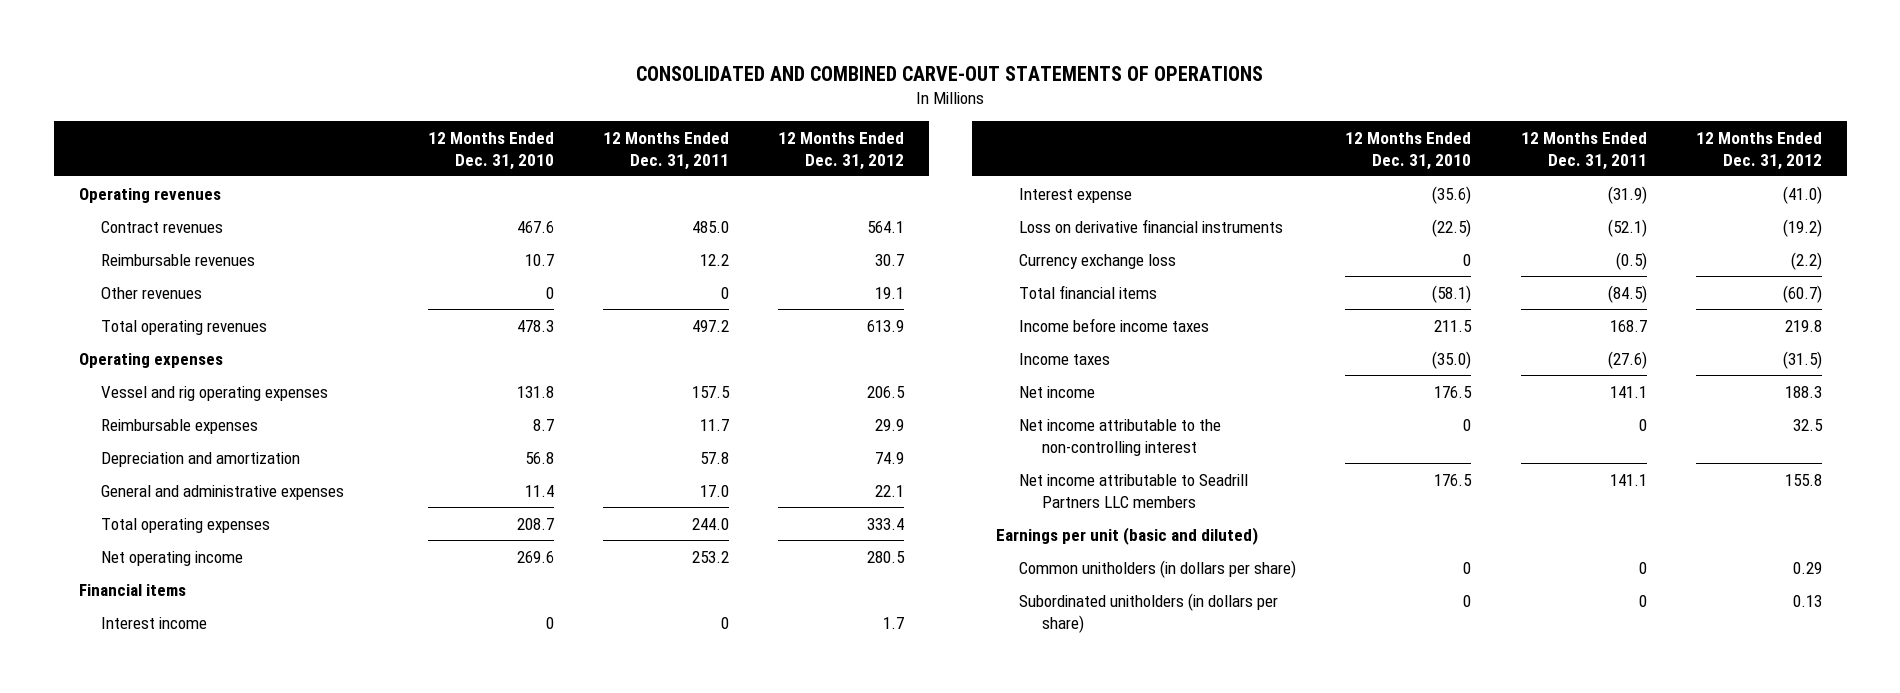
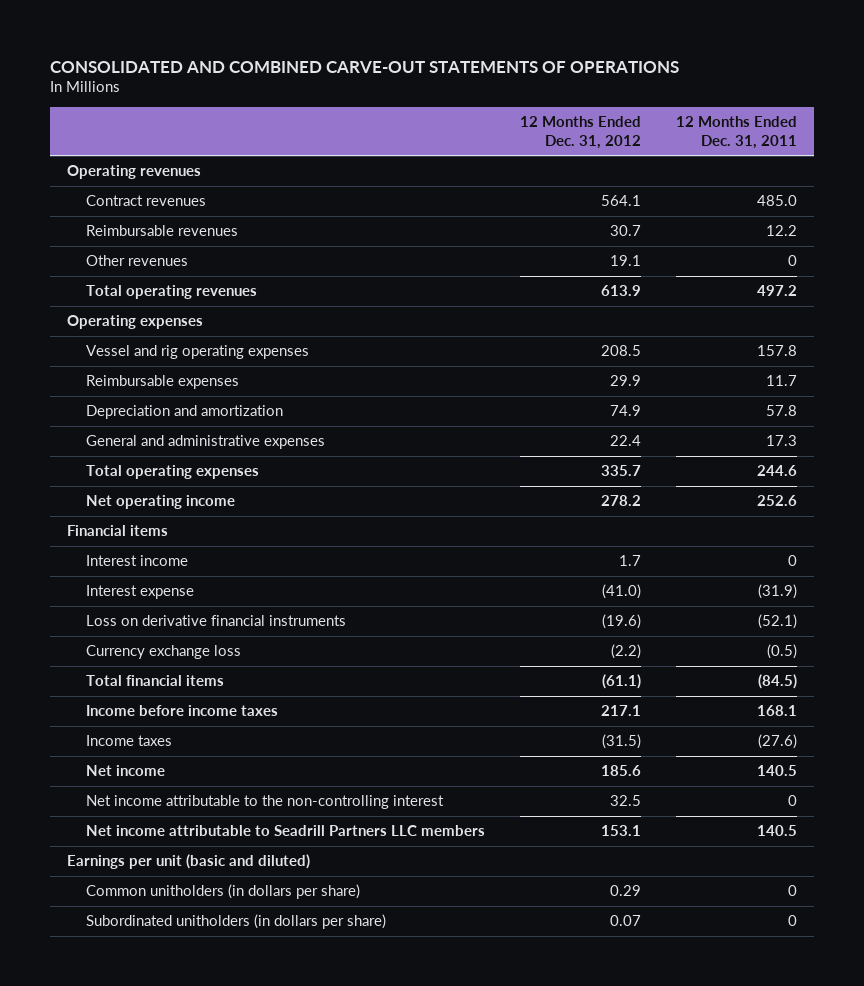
- | 12 Months Ended Dec. 31, 2010 | 12 Months Ended Dec. 31, 2011 | 12 Months Ended Dec. 31, 2012
+ | 12 Months Ended Dec. 31, 2012 | 12 Months Ended Dec. 31, 2011
- Vessel and rig operating expenses | 131.8 | 157.5 | 206.5
+ Vessel and rig operating expenses | 208.5 | 157.8
- General and administrative expenses | 11.4 | 17.0 | 22.1
- Total operating expenses | 208.7 | 244.0 | 333.4
- Net operating income | 269.6 | 253.2 | 280.5
+ General and administrative expenses | 22.4 | 17.3
+ Total operating expenses | 335.7 | 244.6
+ Net operating income | 278.2 | 252.6
- Loss on derivative financial instruments | (22.5) | (52.1) | (19.2)
+ Loss on derivative financial instruments | (19.6) | (52.1)
- Total financial items | (58.1) | (84.5) | (60.7)
- Income before income taxes | 211.5 | 168.7 | 219.8
+ Total financial items | (61.1) | (84.5)
+ Income before income taxes | 217.1 | 168.1
- Net income | 176.5 | 141.1 | 188.3
+ Net income | 185.6 | 140.5
- Net income attributable to Seadrill Partners LLC members | 176.5 | 141.1 | 155.8
+ Net income attributable to Seadrill Partners LLC members | 153.1 | 140.5
- Subordinated unitholders (in dollars per share) | 0 | 0 | 0.13
+ Subordinated unitholders (in dollars per share) | 0.07 | 0

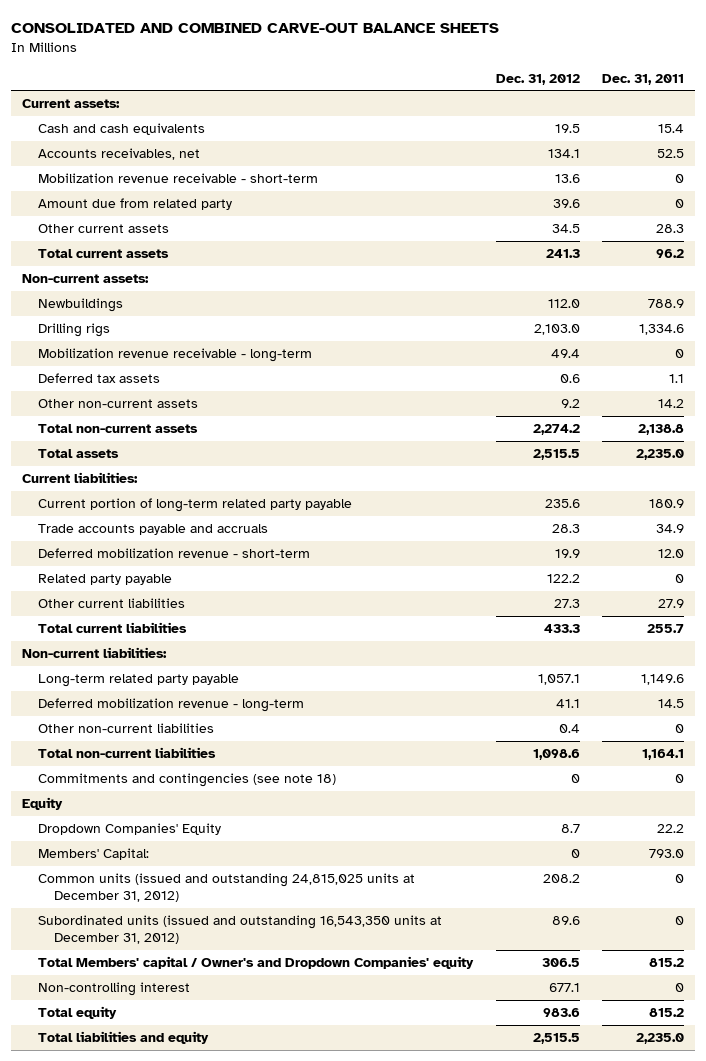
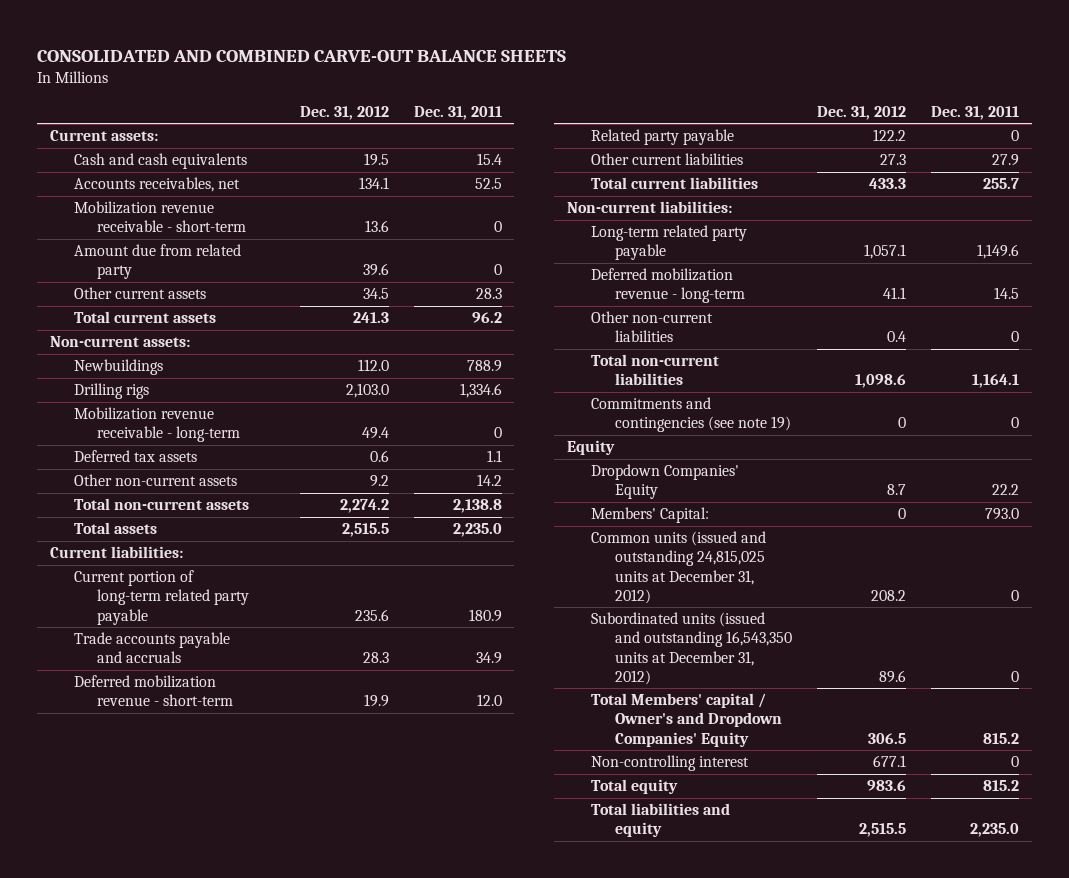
- Commitments and contingencies (see note 18) | 0 | 0
+ Commitments and contingencies (see note 19) | 0 | 0
- Total Members' capital / Owner's and Dropdown Companies' equity | 306.5 | 815.2
+ Total Members' capital / Owner's and Dropdown Companies' Equity | 306.5 | 815.2

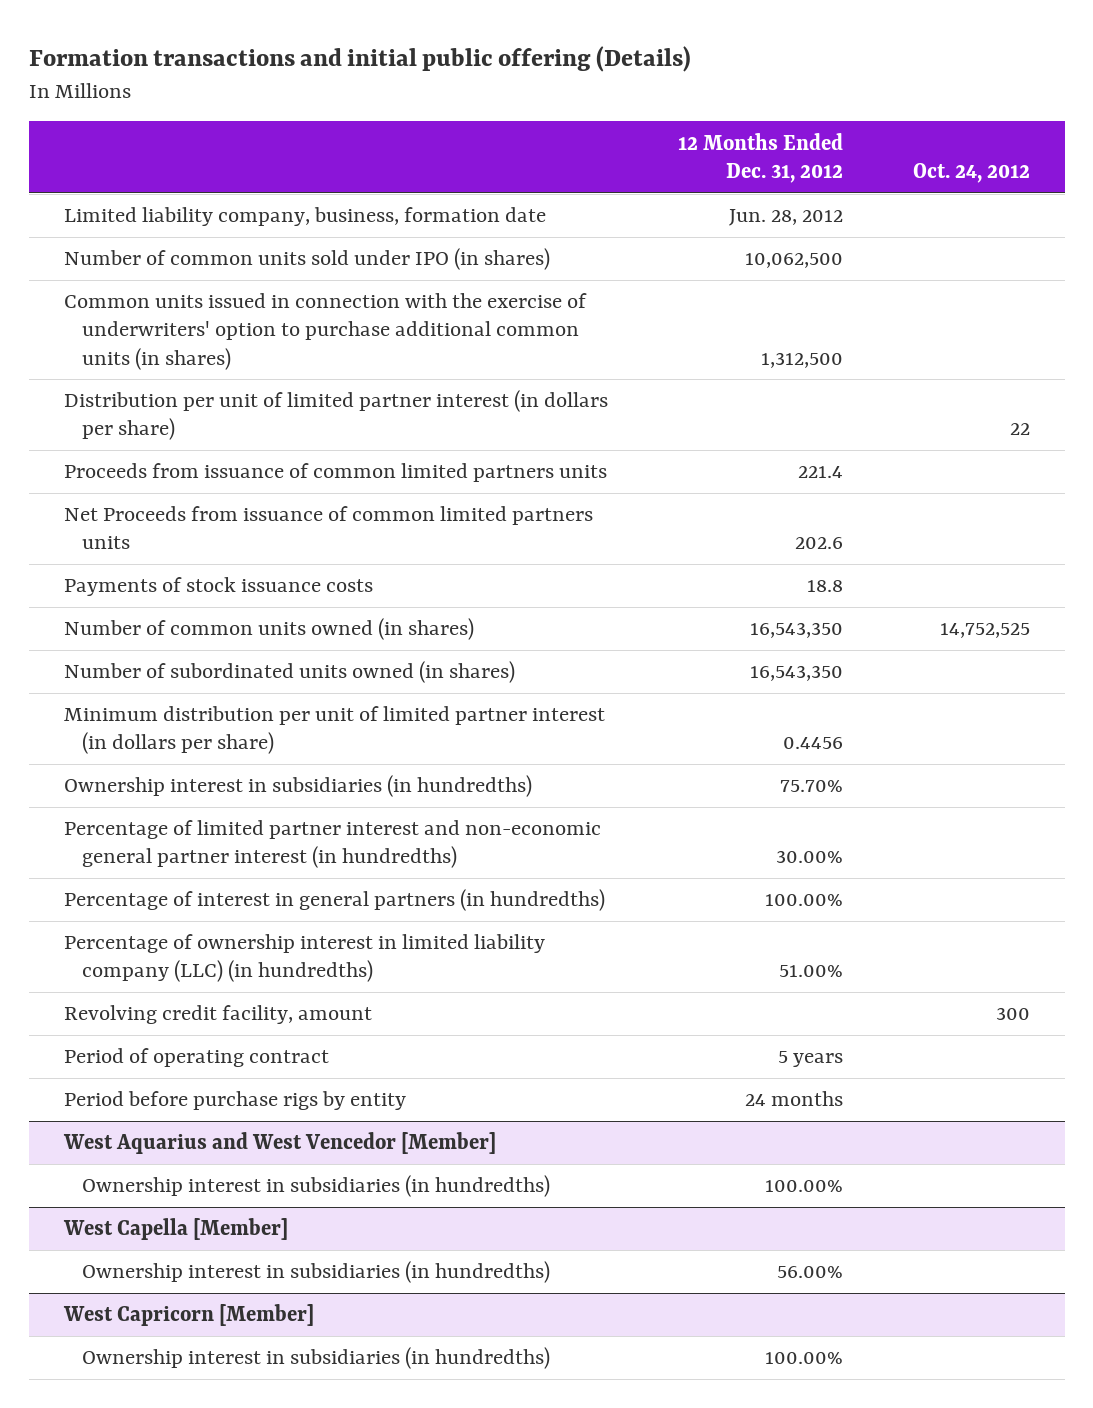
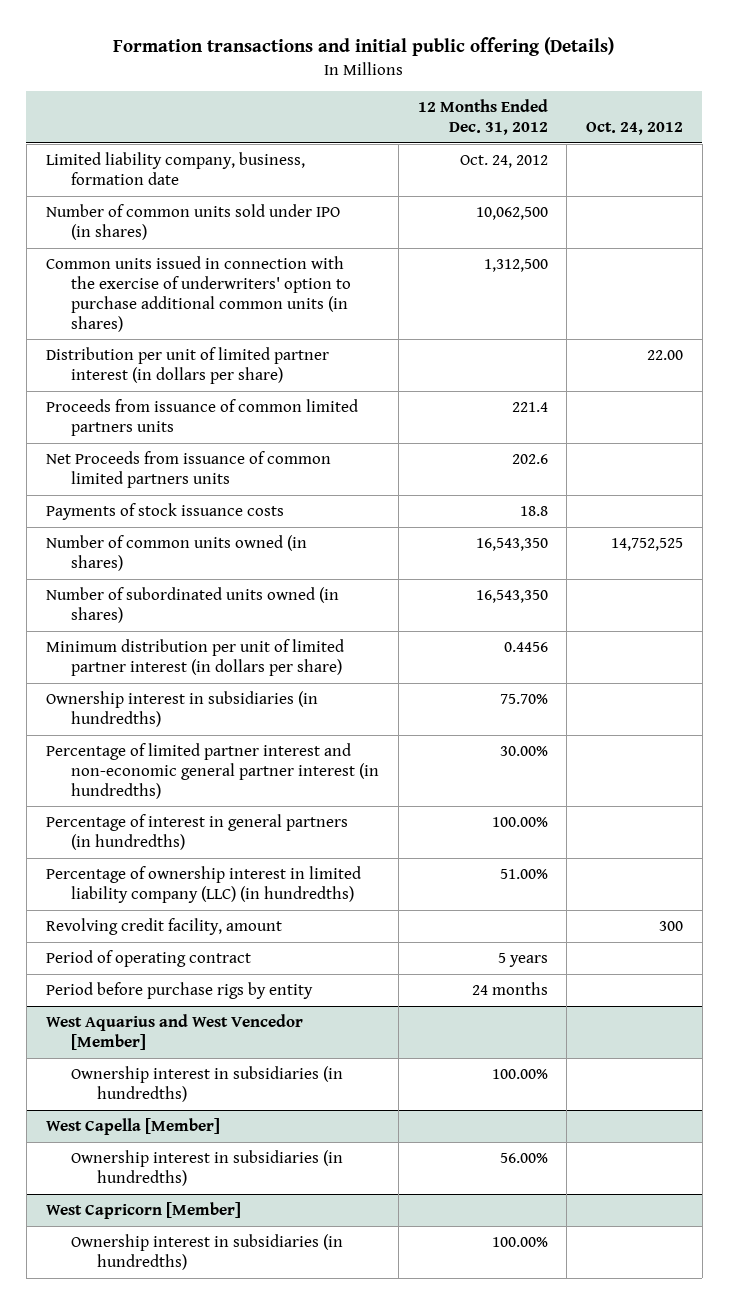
- Limited liability company, business, formation date | Jun. 28, 2012 |
+ Limited liability company, business, formation date | Oct. 24, 2012 |
- Distribution per unit of limited partner interest (in dollars per share) | | 22
+ Distribution per unit of limited partner interest (in dollars per share) | | 22.00

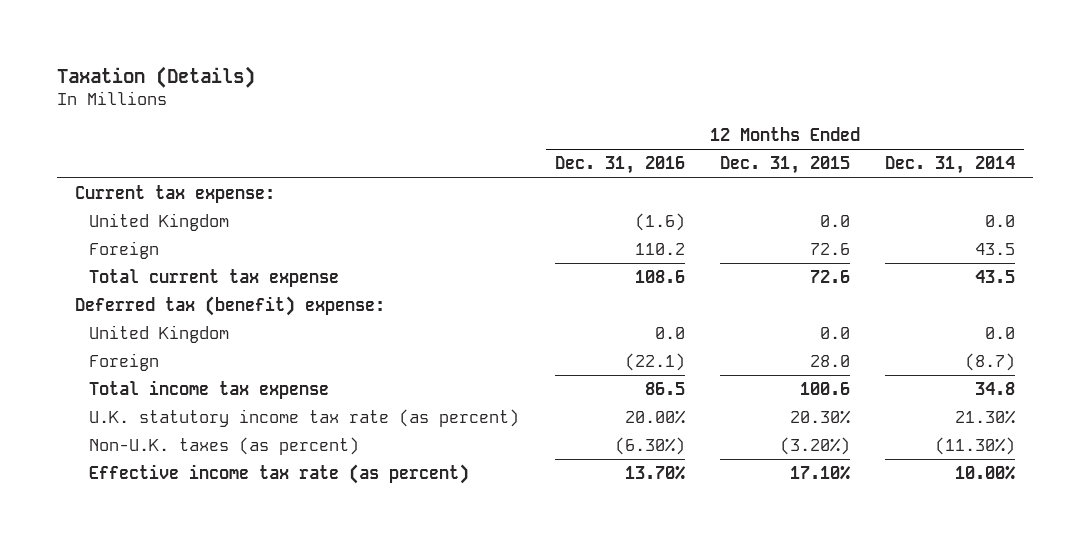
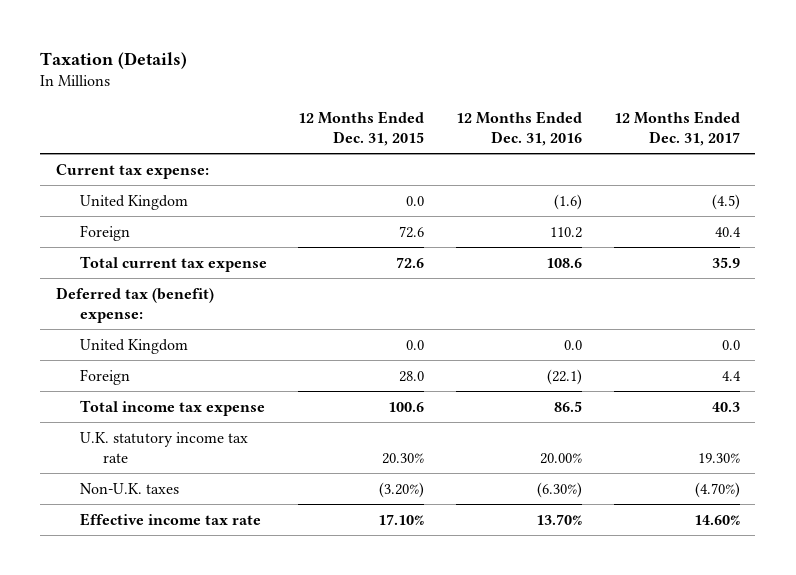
- | 12 Months Ended Dec. 31, 2016 | 12 Months Ended Dec. 31, 2015 | 12 Months Ended Dec. 31, 2014
+ | 12 Months Ended Dec. 31, 2015 | 12 Months Ended Dec. 31, 2016 | 12 Months Ended Dec. 31, 2017
- U.K. statutory income tax rate (as percent) | 20.00% | 20.30% | 21.30%
- Non-U.K. taxes (as percent) | (6.30%) | (3.20%) | (11.30%)
- Effective income tax rate (as percent) | 13.70% | 17.10% | 10.00%
+ U.K. statutory income tax rate | 20.30% | 20.00% | 19.30%
+ Non-U.K. taxes | (3.20%) | (6.30%) | (4.70%)
+ Effective income tax rate | 17.10% | 13.70% | 14.60%

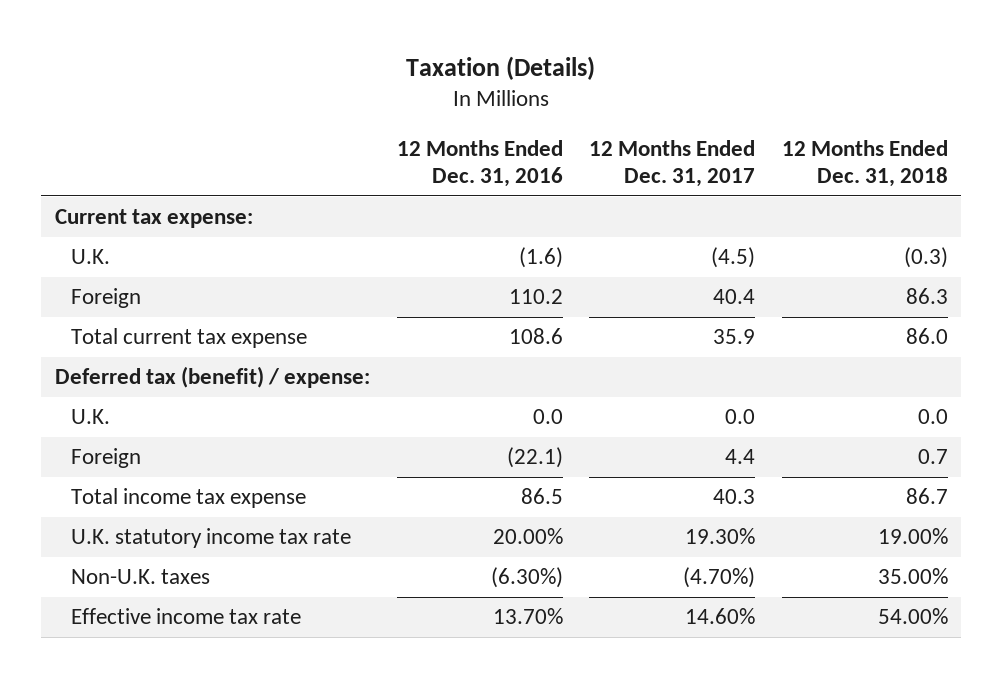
- | 12 Months Ended Dec. 31, 2015 | 12 Months Ended Dec. 31, 2016 | 12 Months Ended Dec. 31, 2017
+ | 12 Months Ended Dec. 31, 2016 | 12 Months Ended Dec. 31, 2017 | 12 Months Ended Dec. 31, 2018
- United Kingdom | 0.0 | (1.6) | (4.5)
+ U.K. | (1.6) | (4.5) | (0.3)
- Deferred tax (benefit) expense:
- United Kingdom | 0.0 | 0.0 | 0.0
+ Deferred tax (benefit) / expense:
+ U.K. | 0.0 | 0.0 | 0.0

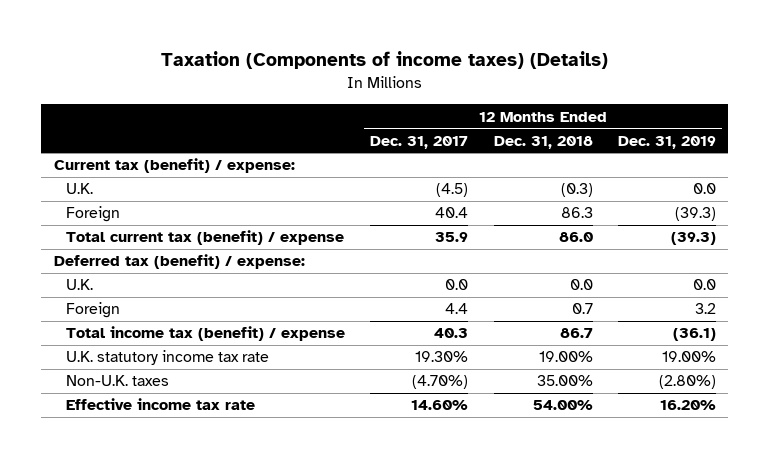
- Taxation (Details)
+ Taxation (Components of income taxes) (Details)
- | 12 Months Ended Dec. 31, 2016 | 12 Months Ended Dec. 31, 2017 | 12 Months Ended Dec. 31, 2018
+ | 12 Months Ended Dec. 31, 2017 | 12 Months Ended Dec. 31, 2018 | 12 Months Ended Dec. 31, 2019
- Current tax expense:
+ Current tax (benefit) / expense:
- Total current tax expense | 108.6 | 35.9 | 86.0
+ Total current tax (benefit) / expense | 35.9 | 86.0 | (39.3)
- Total income tax expense | 86.5 | 40.3 | 86.7
+ Total income tax (benefit) / expense | 40.3 | 86.7 | (36.1)

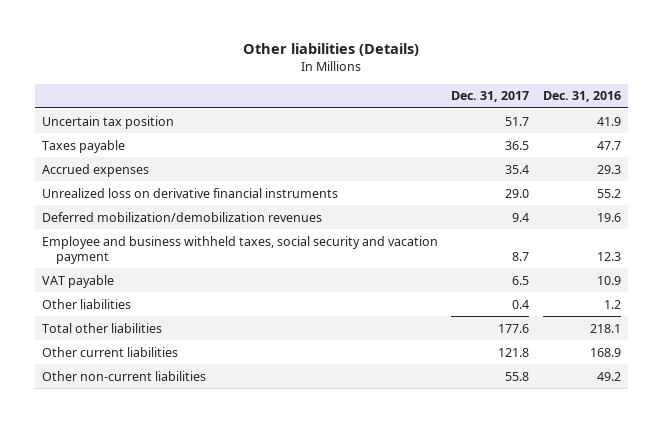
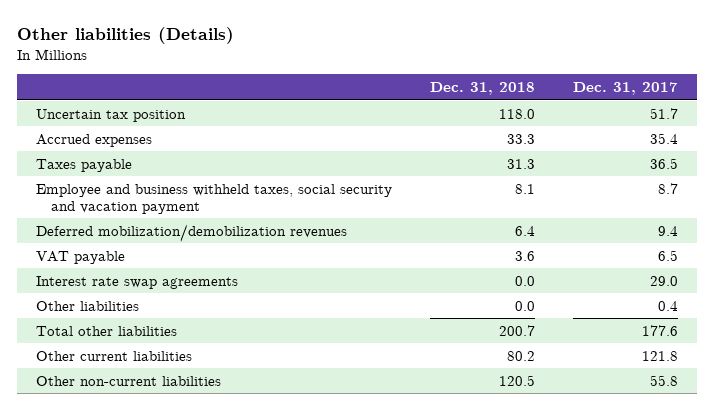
- | Dec. 31, 2017 | Dec. 31, 2016
+ | Dec. 31, 2018 | Dec. 31, 2017
- Unrealized loss on derivative financial instruments | 29.0 | 55.2
moved down: Taxes payable | 31.3 | 36.5
moved down: Deferred mobilization/demobilization revenues | 6.4 | 9.4
+ Interest rate swap agreements | 0.0 | 29.0

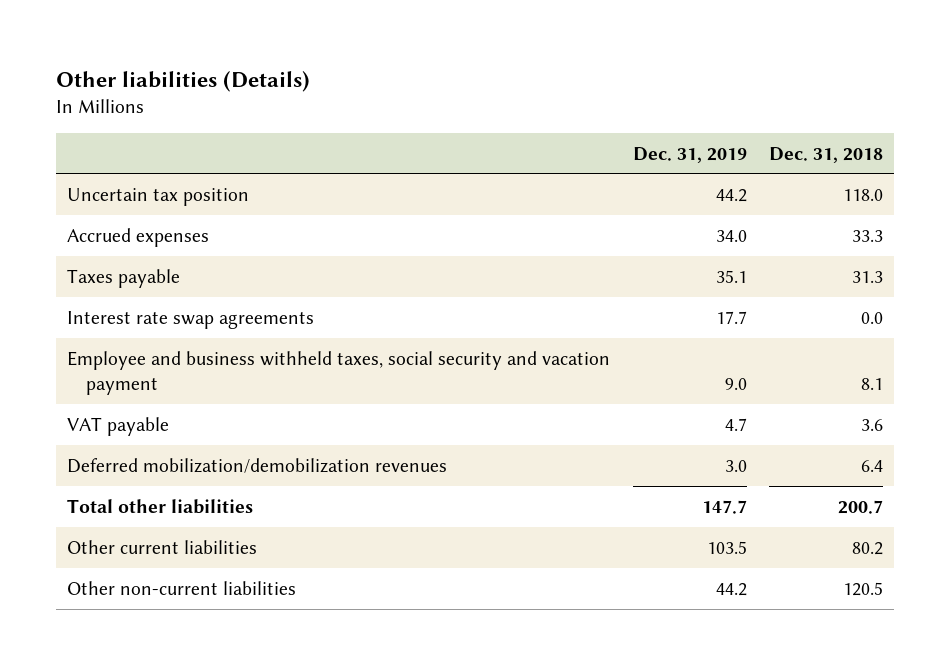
- | Dec. 31, 2018 | Dec. 31, 2017
+ | Dec. 31, 2019 | Dec. 31, 2018
moved up: Interest rate swap agreements | 17.7 | 0.0
- Other liabilities | 0.0 | 0.4
moved down: Deferred mobilization/demobilization revenues | 3.0 | 6.4

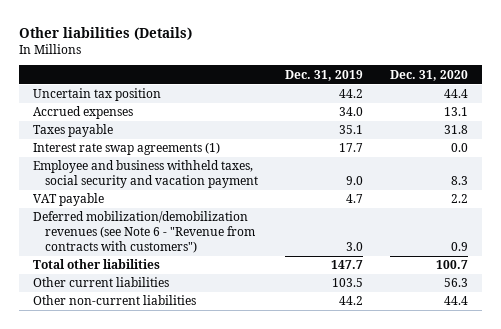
- | Dec. 31, 2019 | Dec. 31, 2018
+ | Dec. 31, 2019 | Dec. 31, 2020
- Interest rate swap agreements | 17.7 | 0.0
+ Interest rate swap agreements (1) | 17.7 | 0.0
- Deferred mobilization/demobilization revenues | 3.0 | 6.4
+ Deferred mobilization/demobilization revenues (see Note 6 - "Revenue from contracts with customers") | 3.0 | 0.9

